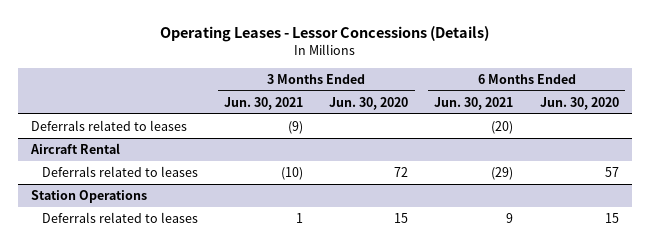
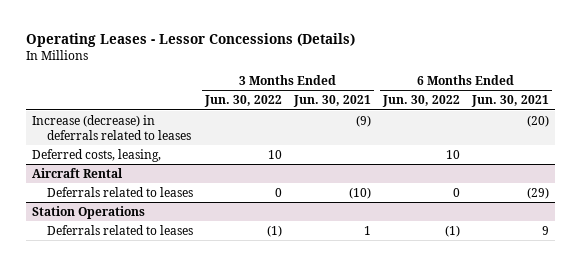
- | 3 Months Ended Jun. 30, 2021 | 3 Months Ended Jun. 30, 2020 | 6 Months Ended Jun. 30, 2021 | 6 Months Ended Jun. 30, 2020
+ | 3 Months Ended Jun. 30, 2022 | 3 Months Ended Jun. 30, 2021 | 6 Months Ended Jun. 30, 2022 | 6 Months Ended Jun. 30, 2021
- Deferrals related to leases | (9) | | (20) |
+ Increase (decrease) in deferrals related to leases | | (9) | | (20)
+ Deferred costs, leasing, | 10 | | 10 |

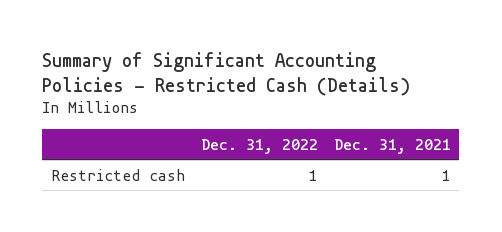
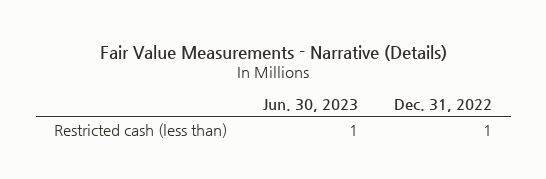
- Summary of Significant Accounting Policies - Restricted Cash (Details)
+ Fair Value Measurements - Narrative (Details)
- | Dec. 31, 2022 | Dec. 31, 2021
+ | Jun. 30, 2023 | Dec. 31, 2022
- Restricted cash | 1 | 1
+ Restricted cash (less than) | 1 | 1

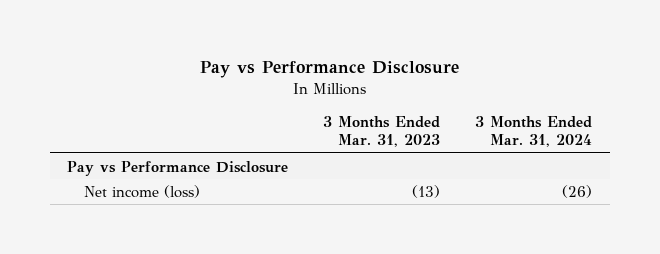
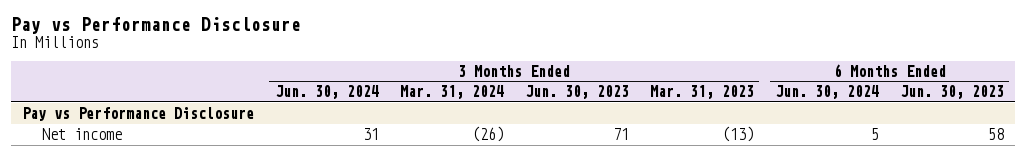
- | 3 Months Ended Mar. 31, 2023 | 3 Months Ended Mar. 31, 2024
+ | 3 Months Ended Jun. 30, 2024 | 3 Months Ended Mar. 31, 2024 | 3 Months Ended Jun. 30, 2023 | 3 Months Ended Mar. 31, 2023 | 6 Months Ended Jun. 30, 2024 | 6 Months Ended Jun. 30, 2023
- Net income (loss) | (13) | (26)
+ Net income | 31 | (26) | 71 | (13) | 5 | 58

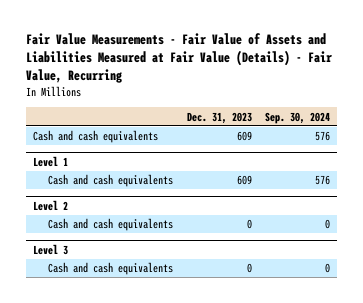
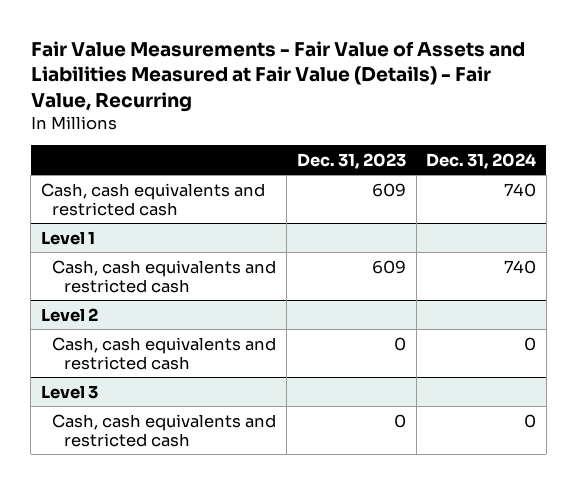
- | Dec. 31, 2023 | Sep. 30, 2024
+ | Dec. 31, 2023 | Dec. 31, 2024
- Cash and cash equivalents | 609 | 576
+ Cash, cash equivalents and restricted cash | 609 | 740
@ Level 1
- Cash and cash equivalents | 609 | 576
+ Cash, cash equivalents and restricted cash | 609 | 740
@ Level 2
- Cash and cash equivalents | 0 | 0
+ Cash, cash equivalents and restricted cash | 0 | 0
@ Level 3
- Cash and cash equivalents | 0 | 0
+ Cash, cash equivalents and restricted cash | 0 | 0

